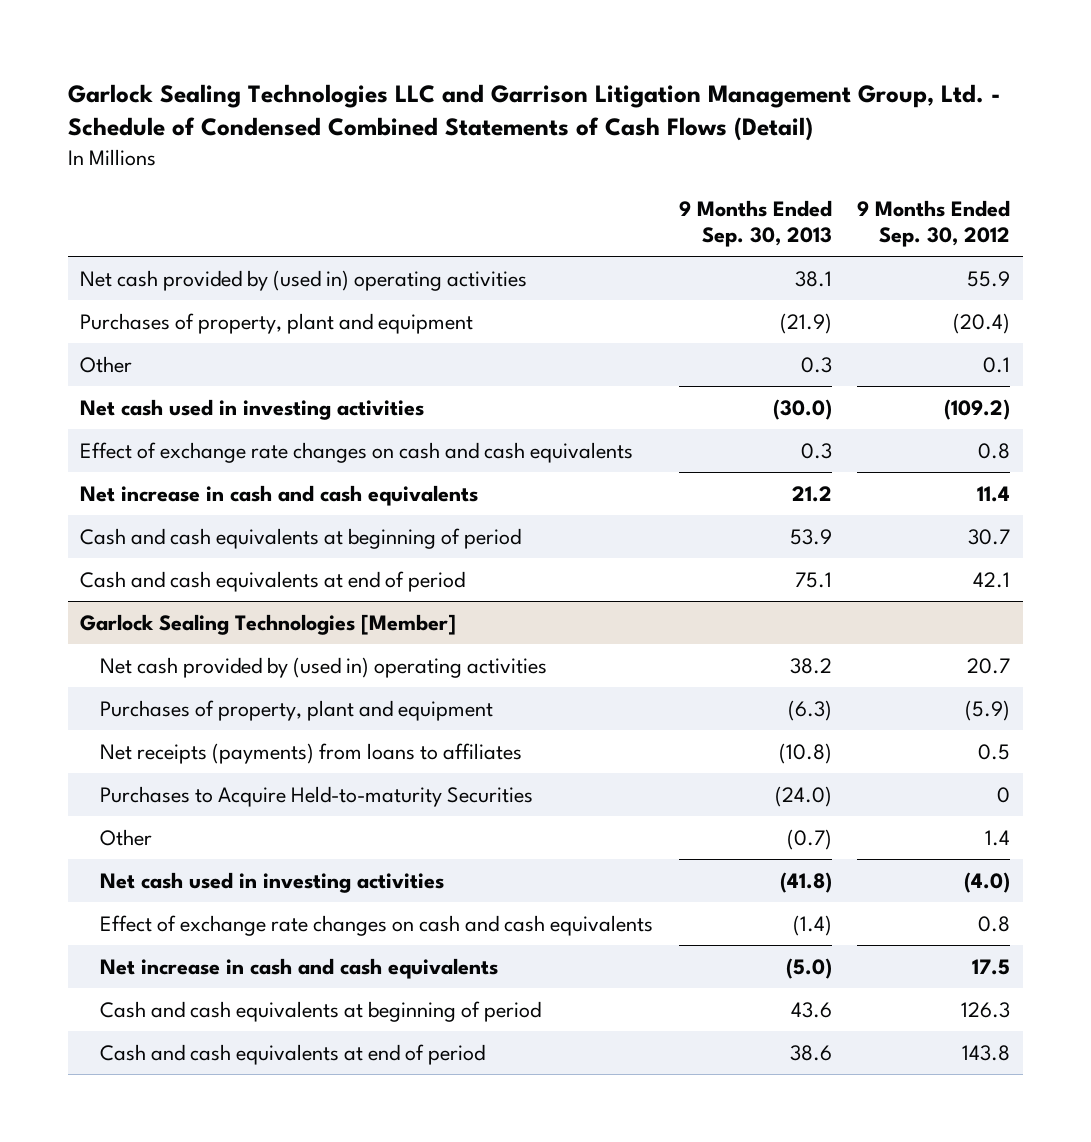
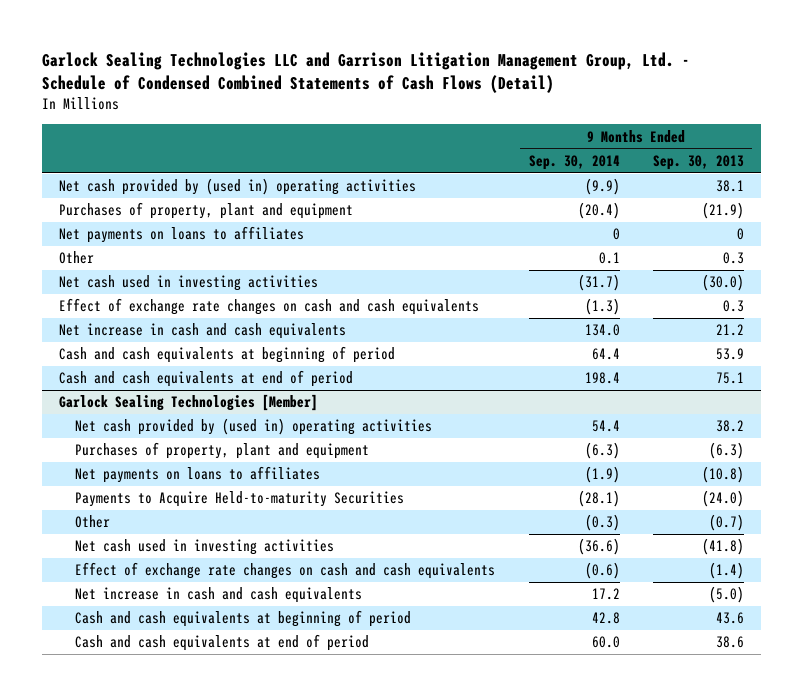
- | 9 Months Ended Sep. 30, 2013 | 9 Months Ended Sep. 30, 2012
+ | 9 Months Ended Sep. 30, 2014 | 9 Months Ended Sep. 30, 2013
+ Net payments on loans to affiliates | 0 | 0
@ Garlock Sealing Technologies [Member]
- Net receipts (payments) from loans to affiliates | (10.8) | 0.5
- Purchases to Acquire Held-to-maturity Securities | (24.0) | 0
+ Net payments on loans to affiliates | (1.9) | (10.8)
+ Payments to Acquire Held-to-maturity Securities | (28.1) | (24.0)

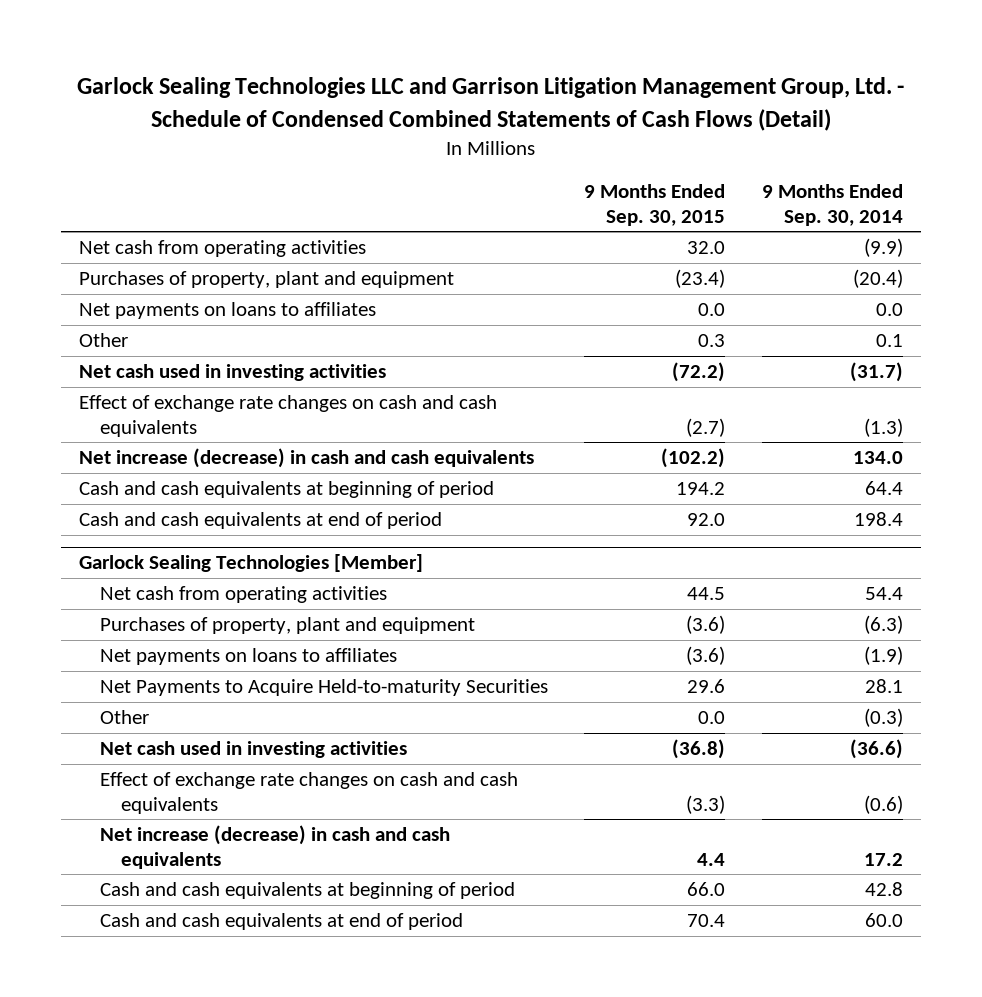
- | 9 Months Ended Sep. 30, 2014 | 9 Months Ended Sep. 30, 2013
+ | 9 Months Ended Sep. 30, 2015 | 9 Months Ended Sep. 30, 2014
- Net cash provided by (used in) operating activities | (9.9) | 38.1
+ Net cash from operating activities | 32.0 | (9.9)
- Net payments on loans to affiliates | 0 | 0
+ Net payments on loans to affiliates | 0.0 | 0.0
- Net increase in cash and cash equivalents | 134.0 | 21.2
+ Net increase (decrease) in cash and cash equivalents | (102.2) | 134.0
@ Garlock Sealing Technologies [Member]
- Net cash provided by (used in) operating activities | 54.4 | 38.2
+ Net cash from operating activities | 44.5 | 54.4
- Payments to Acquire Held-to-maturity Securities | (28.1) | (24.0)
+ Net Payments to Acquire Held-to-maturity Securities | 29.6 | 28.1
- Net increase in cash and cash equivalents | 17.2 | (5.0)
+ Net increase (decrease) in cash and cash equivalents | 4.4 | 17.2

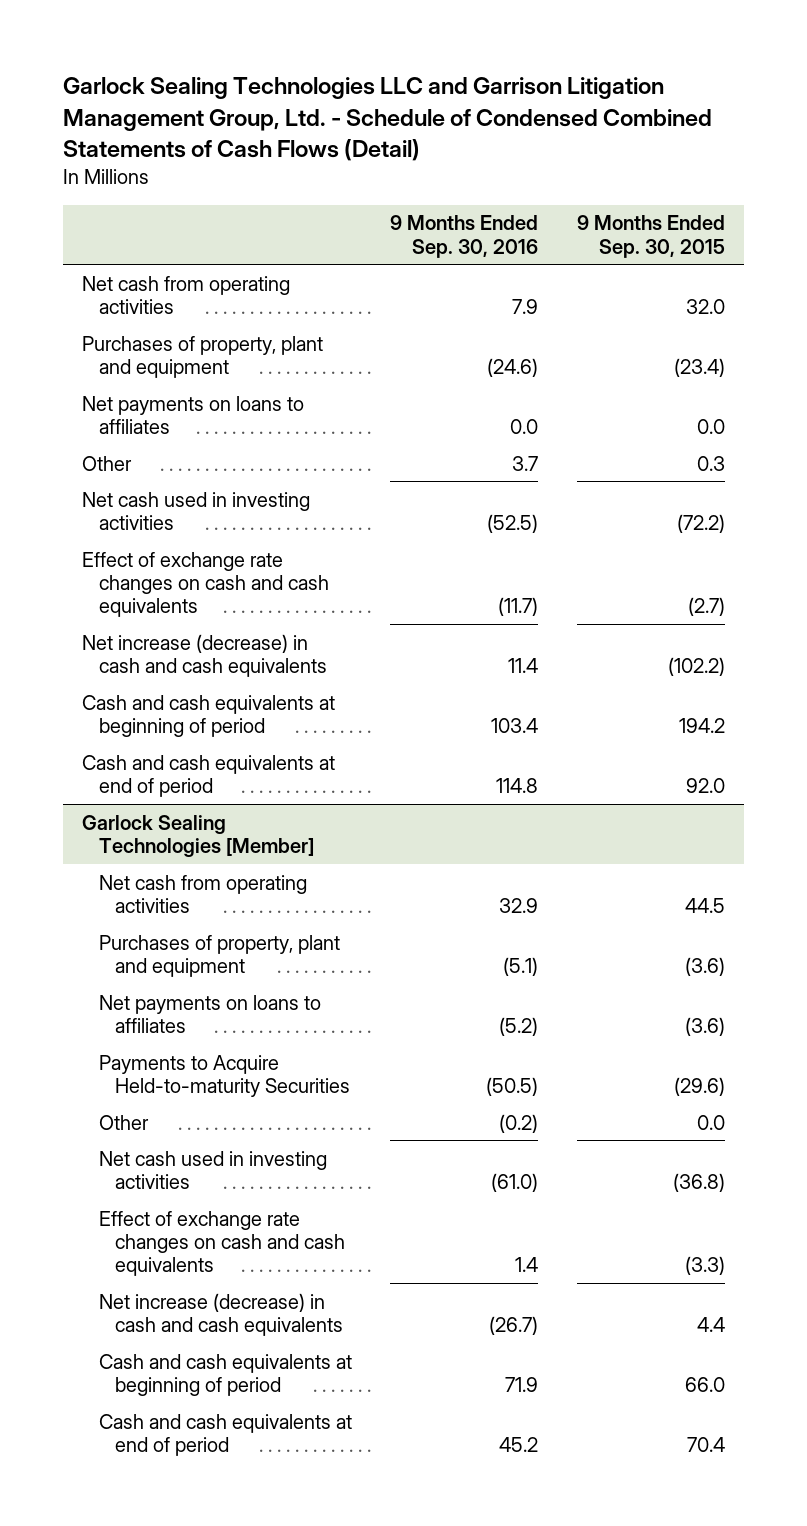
- | 9 Months Ended Sep. 30, 2015 | 9 Months Ended Sep. 30, 2014
+ | 9 Months Ended Sep. 30, 2016 | 9 Months Ended Sep. 30, 2015
@ Garlock Sealing Technologies [Member]
- Net Payments to Acquire Held-to-maturity Securities | 29.6 | 28.1
+ Payments to Acquire Held-to-maturity Securities | (50.5) | (29.6)

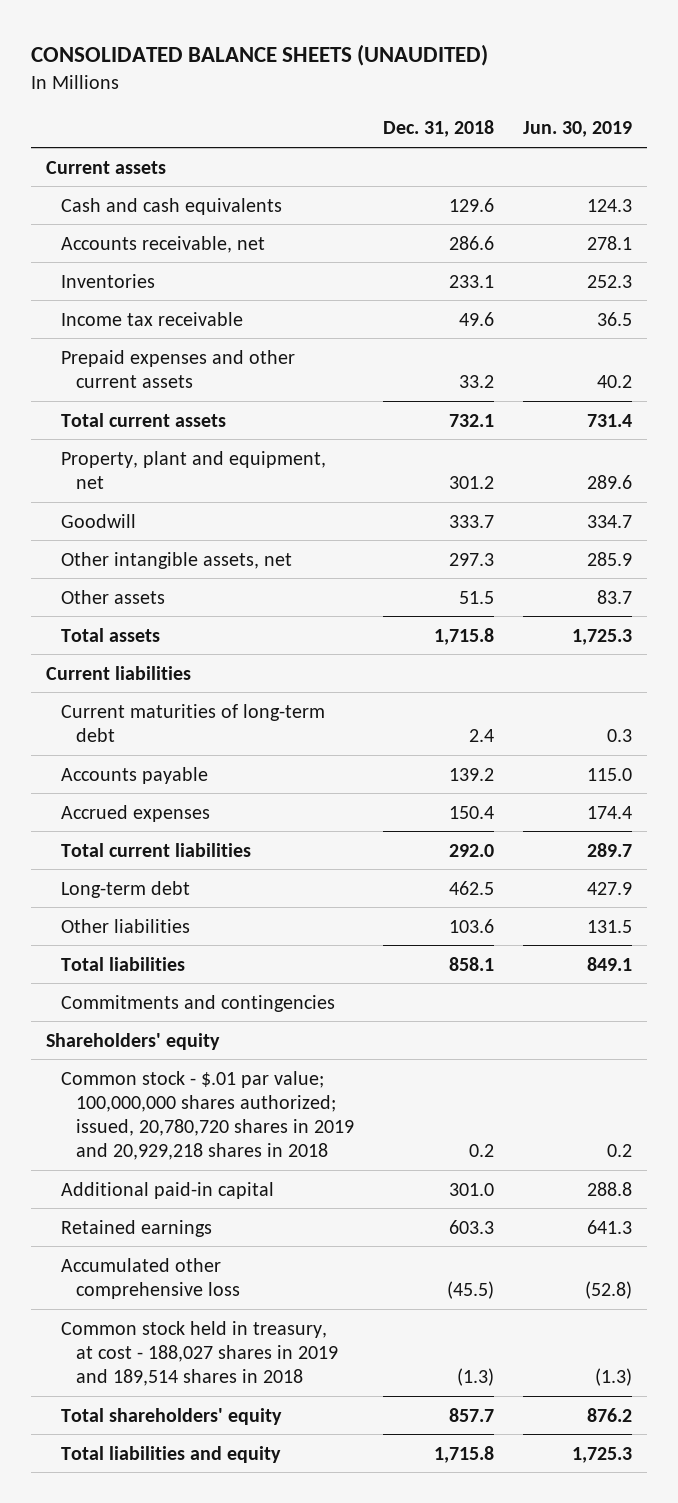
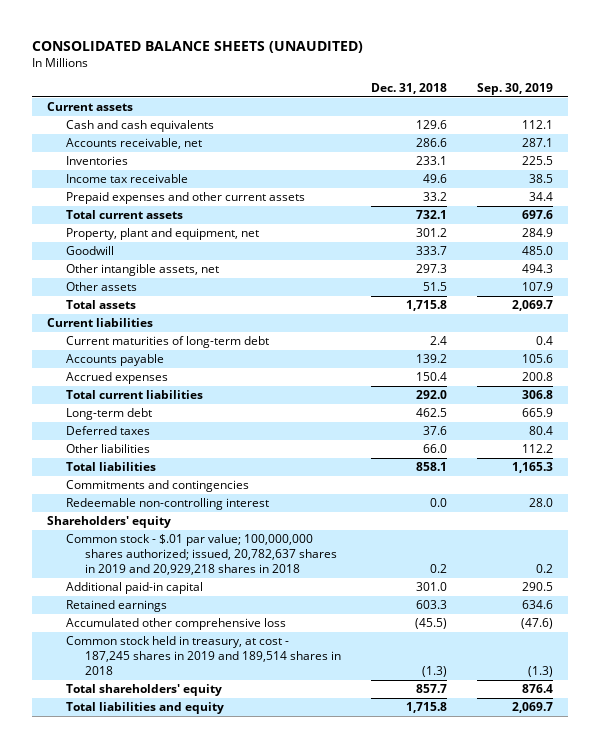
- | Dec. 31, 2018 | Jun. 30, 2019
+ | Dec. 31, 2018 | Sep. 30, 2019
- Other liabilities | 103.6 | 131.5
+ Deferred taxes | 37.6 | 80.4
+ Other liabilities | 66.0 | 112.2
+ Redeemable non-controlling interest | 0.0 | 28.0
- Common stock - $.01 par value; 100,000,000 shares authorized; issued, 20,780,720 shares in 2019 and 20,929,218 shares in 2018 | 0.2 | 0.2
+ Common stock - $.01 par value; 100,000,000 shares authorized; issued, 20,782,637 shares in 2019 and 20,929,218 shares in 2018 | 0.2 | 0.2
- Common stock held in treasury, at cost - 188,027 shares in 2019 and 189,514 shares in 2018 | (1.3) | (1.3)
+ Common stock held in treasury, at cost - 187,245 shares in 2019 and 189,514 shares in 2018 | (1.3) | (1.3)

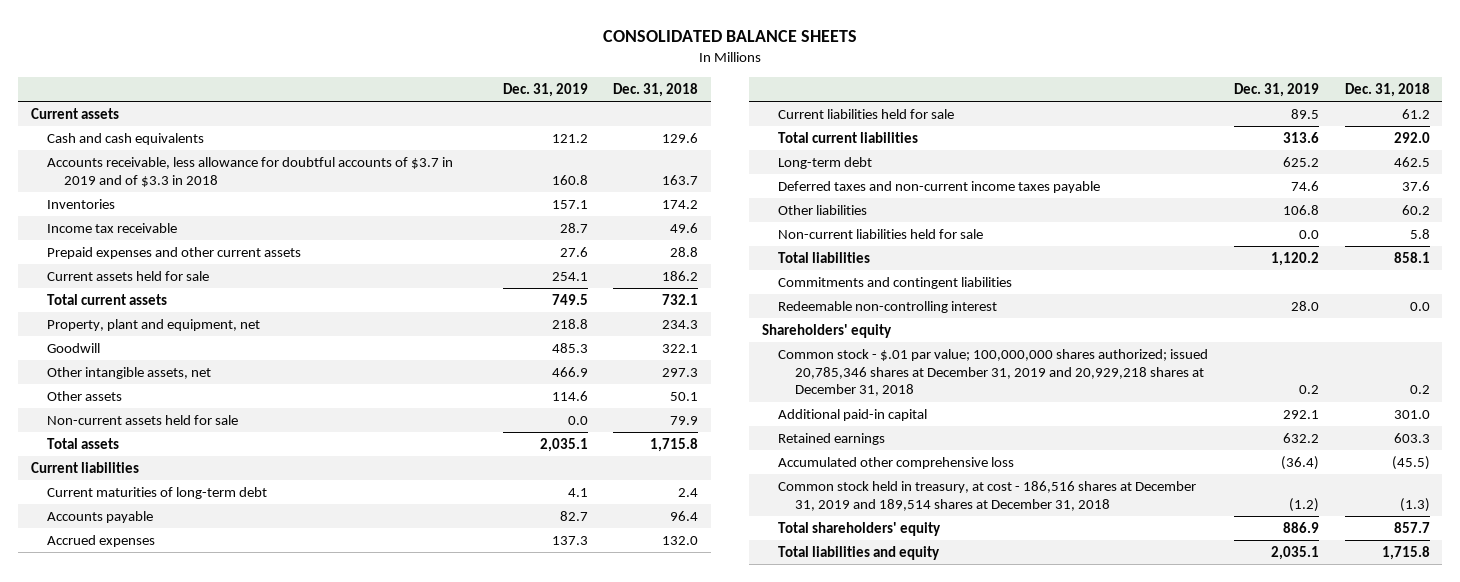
- CONSOLIDATED BALANCE SHEETS (UNAUDITED)
+ CONSOLIDATED BALANCE SHEETS
- | Dec. 31, 2018 | Sep. 30, 2019
+ | Dec. 31, 2019 | Dec. 31, 2018
- Accounts receivable, net | 286.6 | 287.1
- Inventories | 233.1 | 225.5
+ Accounts receivable, less allowance for doubtful accounts of $3.7 in 2019 and of $3.3 in 2018 | 160.8 | 163.7
+ Inventories | 157.1 | 174.2
- Prepaid expenses and other current assets | 33.2 | 34.4
+ Prepaid expenses and other current assets | 27.6 | 28.8
+ Current assets held for sale | 254.1 | 186.2
- Property, plant and equipment, net | 301.2 | 284.9
- Goodwill | 333.7 | 485.0
+ Property, plant and equipment, net | 218.8 | 234.3
+ Goodwill | 485.3 | 322.1
- Other assets | 51.5 | 107.9
+ Other assets | 114.6 | 50.1
+ Non-current assets held for sale | 0.0 | 79.9
- Accounts payable | 139.2 | 105.6
- Accrued expenses | 150.4 | 200.8
+ Accounts payable | 82.7 | 96.4
+ Accrued expenses | 137.3 | 132.0
+ Current liabilities held for sale | 89.5 | 61.2
- Deferred taxes | 37.6 | 80.4
- Other liabilities | 66.0 | 112.2
+ Deferred taxes and non-current income taxes payable | 74.6 | 37.6
+ Other liabilities | 106.8 | 60.2
+ Non-current liabilities held for sale | 0.0 | 5.8
- Commitments and contingencies
+ Commitments and contingent liabilities
- Common stock - $.01 par value; 100,000,000 shares authorized; issued, 20,782,637 shares in 2019 and 20,929,218 shares in 2018 | 0.2 | 0.2
+ Common stock - $.01 par value; 100,000,000 shares authorized; issued 20,785,346 shares at December 31, 2019 and 20,929,218 shares at December 31, 2018 | 0.2 | 0.2
- Common stock held in treasury, at cost - 187,245 shares in 2019 and 189,514 shares in 2018 | (1.3) | (1.3)
+ Common stock held in treasury, at cost - 186,516 shares at December 31, 2019 and 189,514 shares at December 31, 2018 | (1.2) | (1.3)

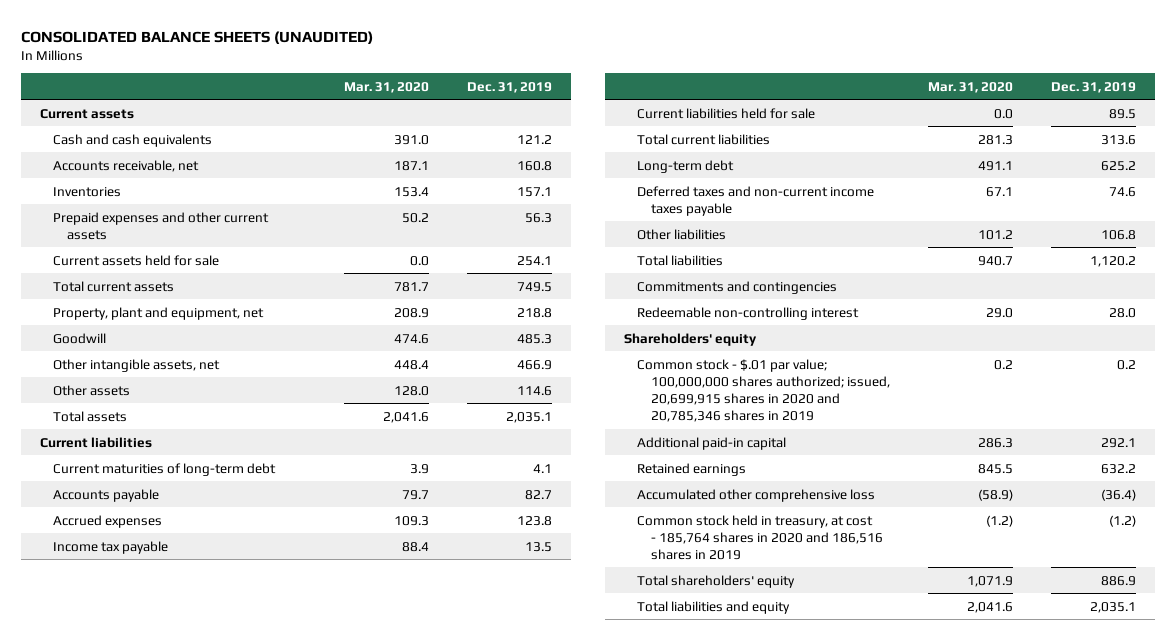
- CONSOLIDATED BALANCE SHEETS
+ CONSOLIDATED BALANCE SHEETS (UNAUDITED)
- | Dec. 31, 2019 | Dec. 31, 2018
+ | Mar. 31, 2020 | Dec. 31, 2019
- Accounts receivable, less allowance for doubtful accounts of $3.7 in 2019 and of $3.3 in 2018 | 160.8 | 163.7
+ Accounts receivable, net | 187.1 | 160.8
- Income tax receivable | 28.7 | 49.6
- Prepaid expenses and other current assets | 27.6 | 28.8
+ Prepaid expenses and other current assets | 50.2 | 56.3
- Non-current assets held for sale | 0.0 | 79.9
- Accrued expenses | 137.3 | 132.0
+ Accrued expenses | 109.3 | 123.8
+ Income tax payable | 88.4 | 13.5
- Non-current liabilities held for sale | 0.0 | 5.8
- Commitments and contingent liabilities
+ Commitments and contingencies
- Common stock - $.01 par value; 100,000,000 shares authorized; issued 20,785,346 shares at December 31, 2019 and 20,929,218 shares at December 31, 2018 | 0.2 | 0.2
+ Common stock - $.01 par value; 100,000,000 shares authorized; issued, 20,699,915 shares in 2020 and 20,785,346 shares in 2019 | 0.2 | 0.2
- Common stock held in treasury, at cost - 186,516 shares at December 31, 2019 and 189,514 shares at December 31, 2018 | (1.2) | (1.3)
+ Common stock held in treasury, at cost - 185,764 shares in 2020 and 186,516 shares in 2019 | (1.2) | (1.2)

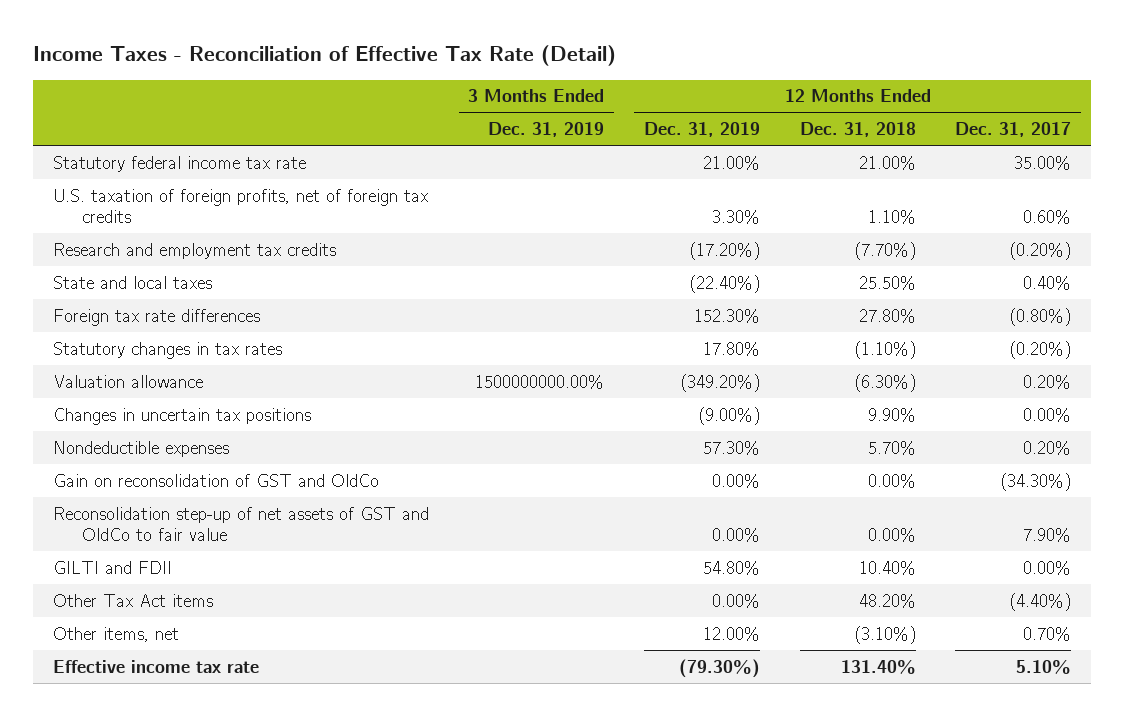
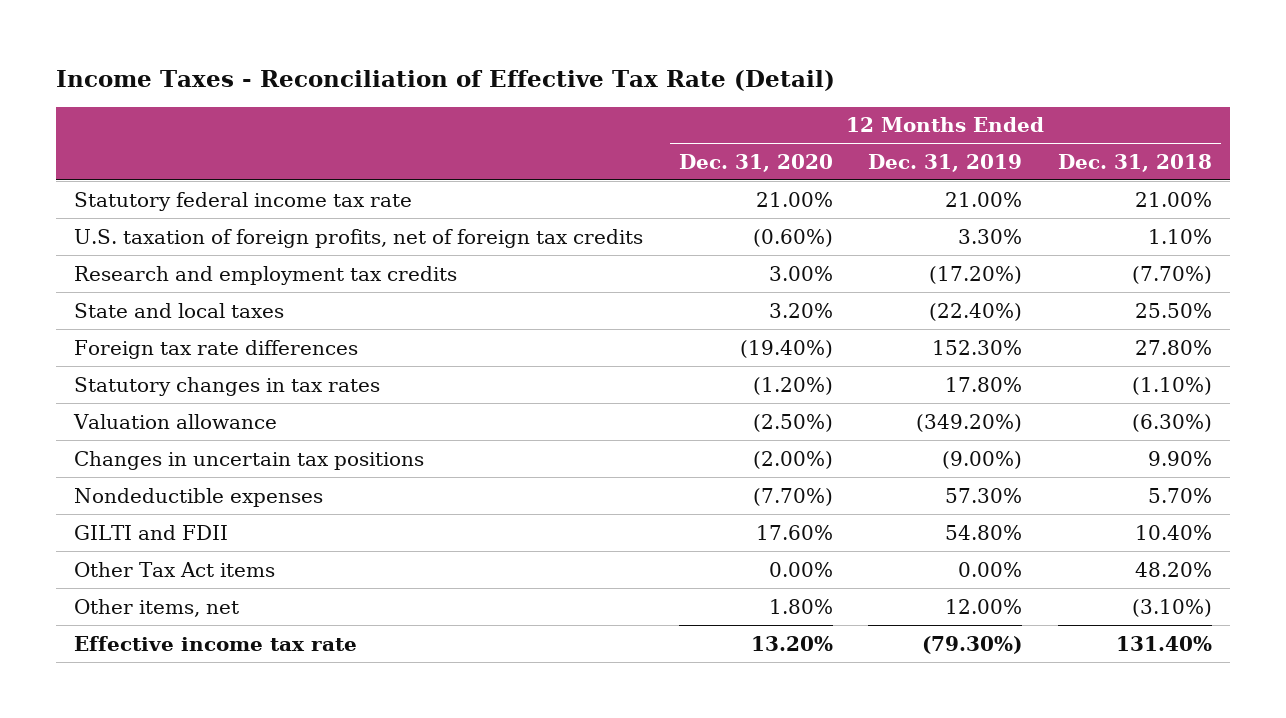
- | 3 Months Ended Dec. 31, 2019 | 12 Months Ended Dec. 31, 2019 | 12 Months Ended Dec. 31, 2018 | 12 Months Ended Dec. 31, 2017
+ | 12 Months Ended Dec. 31, 2020 | 12 Months Ended Dec. 31, 2019 | 12 Months Ended Dec. 31, 2018
- Gain on reconsolidation of GST and OldCo | | 0.00% | 0.00% | (34.30%)
- Reconsolidation step-up of net assets of GST and OldCo to fair value | | 0.00% | 0.00% | 7.90%

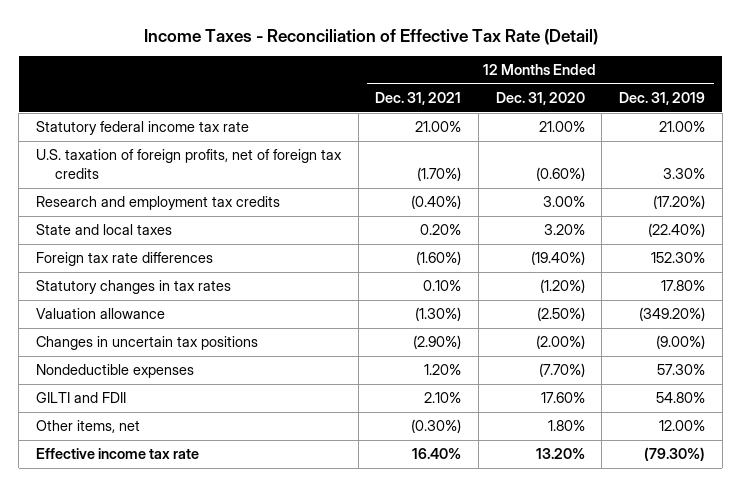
- | 12 Months Ended Dec. 31, 2020 | 12 Months Ended Dec. 31, 2019 | 12 Months Ended Dec. 31, 2018
+ | 12 Months Ended Dec. 31, 2021 | 12 Months Ended Dec. 31, 2020 | 12 Months Ended Dec. 31, 2019
- Other Tax Act items | 0.00% | 0.00% | 48.20%

